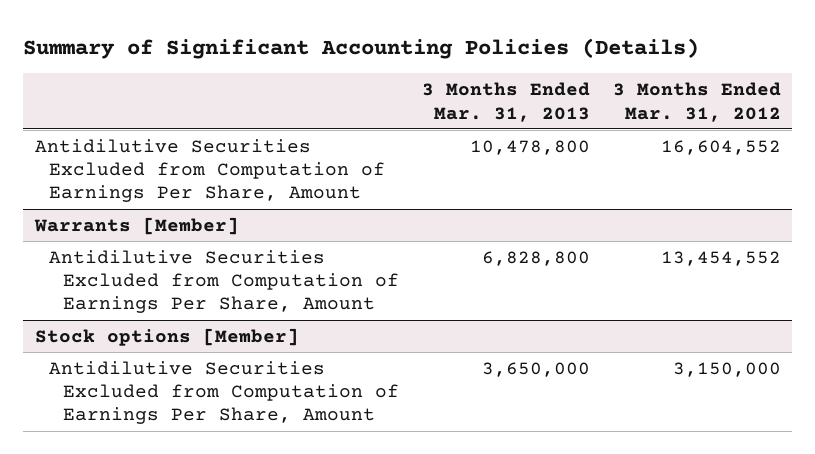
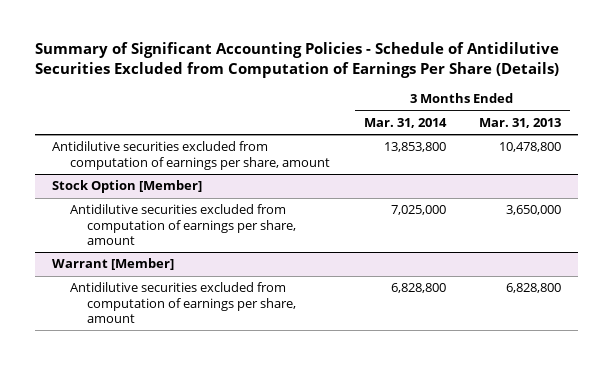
- Summary of Significant Accounting Policies (Details)
+ Summary of Significant Accounting Policies - Schedule of Antidilutive Securities Excluded from Computation of Earnings Per Share (Details)
- | 3 Months Ended Mar. 31, 2013 | 3 Months Ended Mar. 31, 2012
+ | 3 Months Ended Mar. 31, 2014 | 3 Months Ended Mar. 31, 2013
- Antidilutive Securities Excluded from Computation of Earnings Per Share, Amount | 10,478,800 | 16,604,552
- Warrants [Member]
- Antidilutive Securities Excluded from Computation of Earnings Per Share, Amount | 6,828,800 | 13,454,552
- Stock options [Member]
- Antidilutive Securities Excluded from Computation of Earnings Per Share, Amount | 3,650,000 | 3,150,000
+ Antidilutive securities excluded from computation of earnings per share, amount | 13,853,800 | 10,478,800
+ Stock Option [Member]
+ Antidilutive securities excluded from computation of earnings per share, amount | 7,025,000 | 3,650,000
+ Warrant [Member]
+ Antidilutive securities excluded from computation of earnings per share, amount | 6,828,800 | 6,828,800

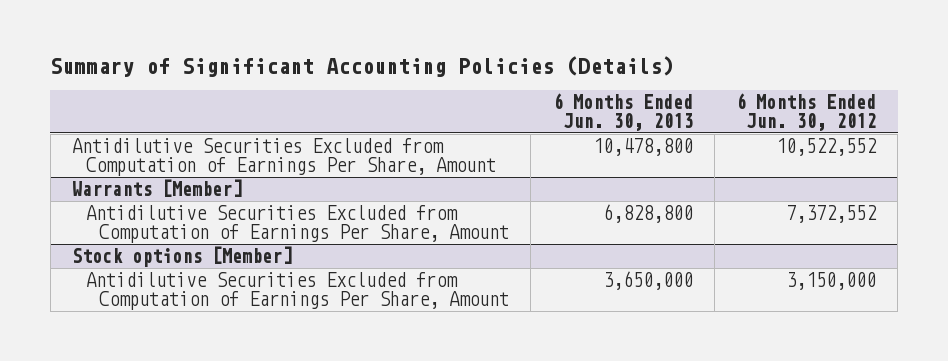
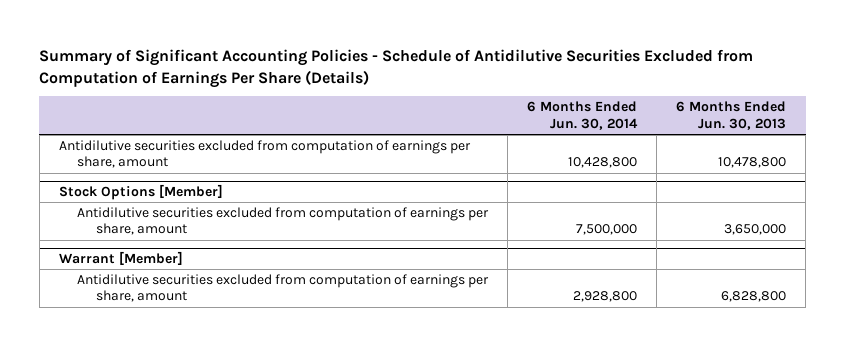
- Summary of Significant Accounting Policies (Details)
+ Summary of Significant Accounting Policies - Schedule of Antidilutive Securities Excluded from Computation of Earnings Per Share (Details)
- | 6 Months Ended Jun. 30, 2013 | 6 Months Ended Jun. 30, 2012
+ | 6 Months Ended Jun. 30, 2014 | 6 Months Ended Jun. 30, 2013
- Antidilutive Securities Excluded from Computation of Earnings Per Share, Amount | 10,478,800 | 10,522,552
- Warrants [Member]
- Antidilutive Securities Excluded from Computation of Earnings Per Share, Amount | 6,828,800 | 7,372,552
- Stock options [Member]
- Antidilutive Securities Excluded from Computation of Earnings Per Share, Amount | 3,650,000 | 3,150,000
+ Antidilutive securities excluded from computation of earnings per share, amount | 10,428,800 | 10,478,800
+ Stock Options [Member]
+ Antidilutive securities excluded from computation of earnings per share, amount | 7,500,000 | 3,650,000
+ Warrant [Member]
+ Antidilutive securities excluded from computation of earnings per share, amount | 2,928,800 | 6,828,800

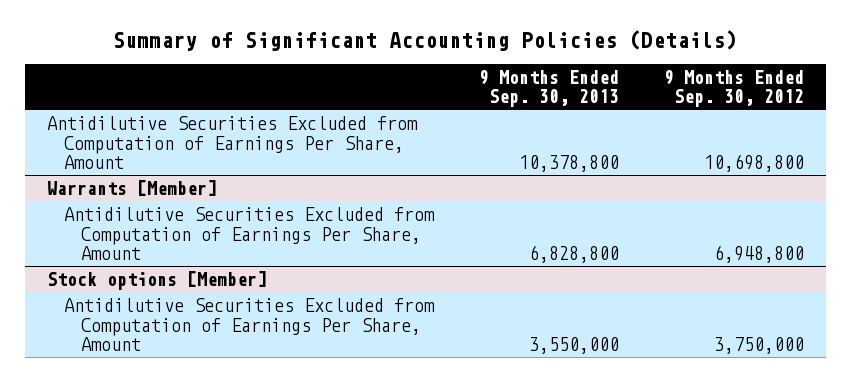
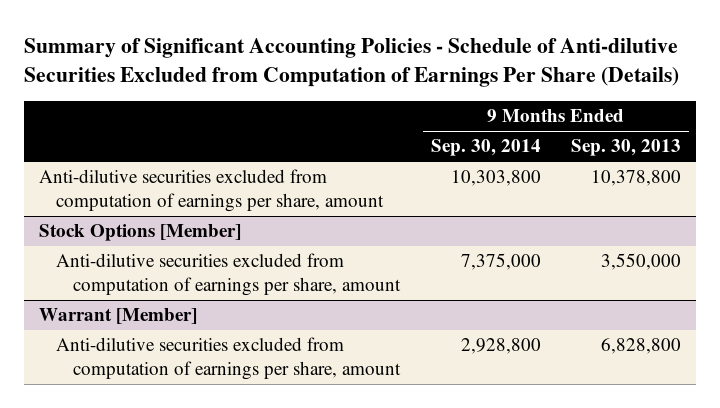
- Summary of Significant Accounting Policies (Details)
+ Summary of Significant Accounting Policies - Schedule of Anti-dilutive Securities Excluded from Computation of Earnings Per Share (Details)
- | 9 Months Ended Sep. 30, 2013 | 9 Months Ended Sep. 30, 2012
+ | 9 Months Ended Sep. 30, 2014 | 9 Months Ended Sep. 30, 2013
- Antidilutive Securities Excluded from Computation of Earnings Per Share, Amount | 10,378,800 | 10,698,800
- Warrants [Member]
- Antidilutive Securities Excluded from Computation of Earnings Per Share, Amount | 6,828,800 | 6,948,800
- Stock options [Member]
- Antidilutive Securities Excluded from Computation of Earnings Per Share, Amount | 3,550,000 | 3,750,000
+ Anti-dilutive securities excluded from computation of earnings per share, amount | 10,303,800 | 10,378,800
+ Stock Options [Member]
+ Anti-dilutive securities excluded from computation of earnings per share, amount | 7,375,000 | 3,550,000
+ Warrant [Member]
+ Anti-dilutive securities excluded from computation of earnings per share, amount | 2,928,800 | 6,828,800

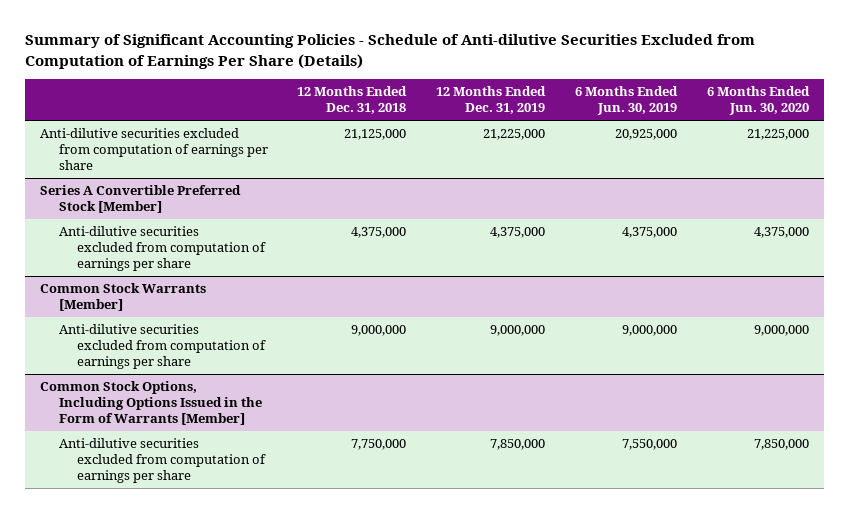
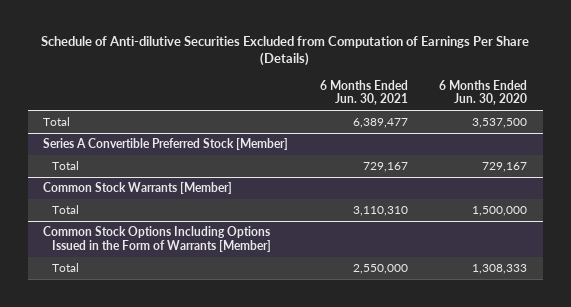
- Summary of Significant Accounting Policies - Schedule of Anti-dilutive Securities Excluded from Computation of Earnings Per Share (Details)
+ Schedule of Anti-dilutive Securities Excluded from Computation of Earnings Per Share (Details)
- | 12 Months Ended Dec. 31, 2018 | 12 Months Ended Dec. 31, 2019 | 6 Months Ended Jun. 30, 2019 | 6 Months Ended Jun. 30, 2020
+ | 6 Months Ended Jun. 30, 2021 | 6 Months Ended Jun. 30, 2020
- Anti-dilutive securities excluded from computation of earnings per share | 21,125,000 | 21,225,000 | 20,925,000 | 21,225,000
+ Total | 6,389,477 | 3,537,500
@ Series A Convertible Preferred Stock [Member]
- Anti-dilutive securities excluded from computation of earnings per share | 4,375,000 | 4,375,000 | 4,375,000 | 4,375,000
+ Total | 729,167 | 729,167
@ Common Stock Warrants [Member]
- Anti-dilutive securities excluded from computation of earnings per share | 9,000,000 | 9,000,000 | 9,000,000 | 9,000,000
- Common Stock Options, Including Options Issued in the Form of Warrants [Member]
- Anti-dilutive securities excluded from computation of earnings per share | 7,750,000 | 7,850,000 | 7,550,000 | 7,850,000
@ Common Stock Warrants [Member]
+ Total | 3,110,310 | 1,500,000
+ Common Stock Options Including Options Issued in the Form of Warrants [Member]
+ Total | 2,550,000 | 1,308,333

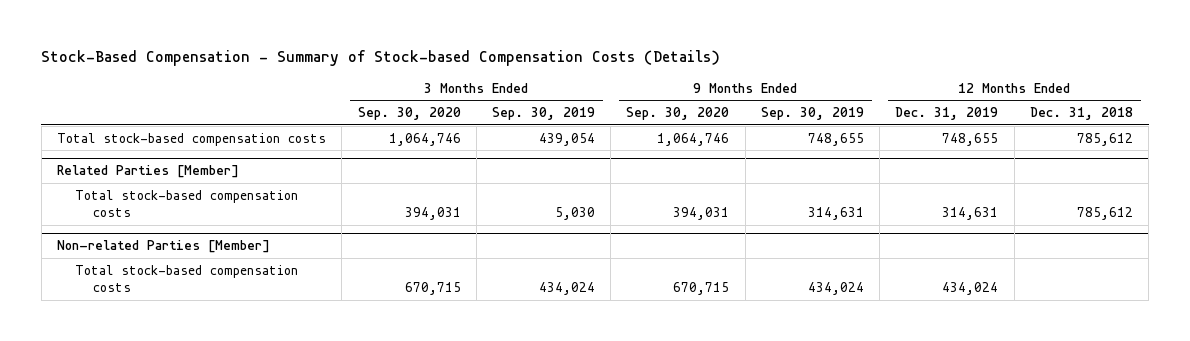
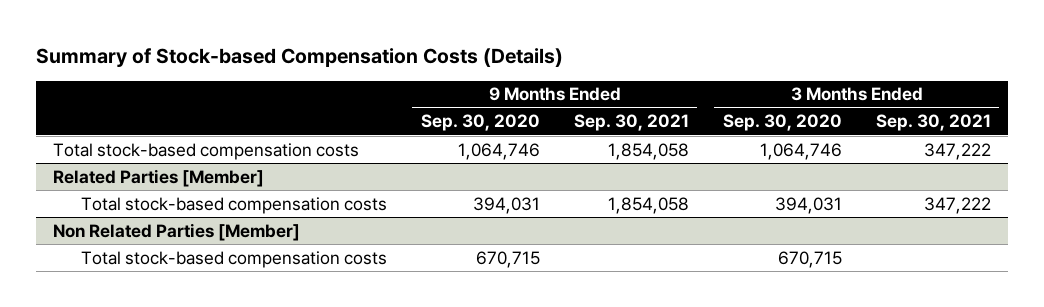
- Stock-Based Compensation - Summary of Stock-based Compensation Costs (Details)
+ Summary of Stock-based Compensation Costs (Details)
- | 3 Months Ended Sep. 30, 2020 | 3 Months Ended Sep. 30, 2019 | 9 Months Ended Sep. 30, 2020 | 9 Months Ended Sep. 30, 2019 | 12 Months Ended Dec. 31, 2019 | 12 Months Ended Dec. 31, 2018
+ | 9 Months Ended Sep. 30, 2020 | 9 Months Ended Sep. 30, 2021 | 3 Months Ended Sep. 30, 2020 | 3 Months Ended Sep. 30, 2021
- Non-related Parties [Member]
+ Non Related Parties [Member]

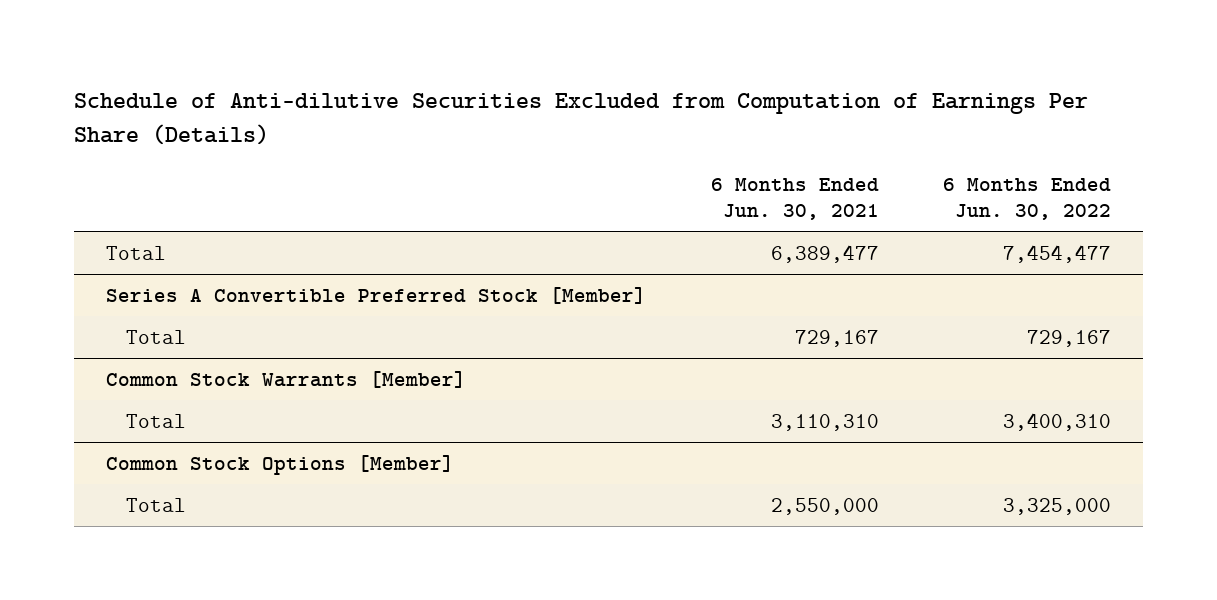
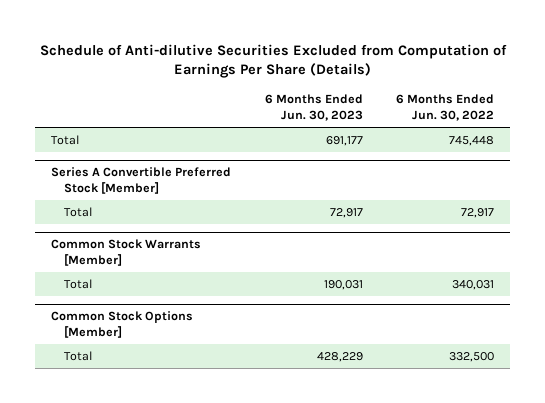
- | 6 Months Ended Jun. 30, 2021 | 6 Months Ended Jun. 30, 2022
+ | 6 Months Ended Jun. 30, 2023 | 6 Months Ended Jun. 30, 2022
- Total | 6,389,477 | 7,454,477
+ Total | 691,177 | 745,448
@ Series A Convertible Preferred Stock [Member]
- Total | 729,167 | 729,167
+ Total | 72,917 | 72,917
@ Common Stock Warrants [Member]
- Total | 3,110,310 | 3,400,310
+ Total | 190,031 | 340,031
@ Common Stock Options [Member]
- Total | 2,550,000 | 3,325,000
+ Total | 428,229 | 332,500

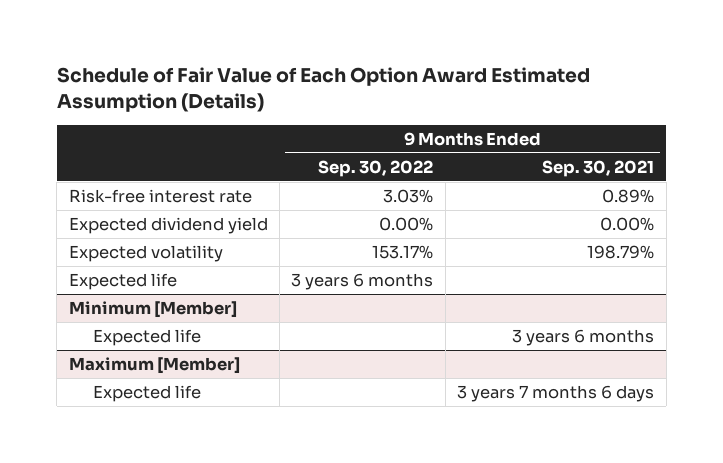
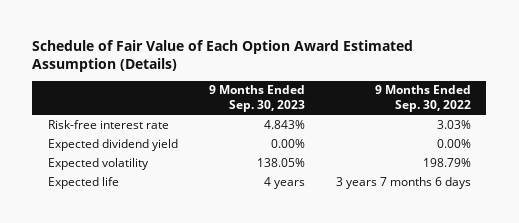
- | 9 Months Ended Sep. 30, 2022 | 9 Months Ended Sep. 30, 2021
+ | 9 Months Ended Sep. 30, 2023 | 9 Months Ended Sep. 30, 2022
- Expected volatility | 153.17% | 198.79%
- Expected life | 3 years 6 months |
- Minimum [Member]
- Expected life | | 3 years 6 months
- Maximum [Member]
- Expected life | | 3 years 7 months 6 days
+ Expected volatility | 138.05% | 198.79%
+ Expected life | 4 years | 3 years 7 months 6 days

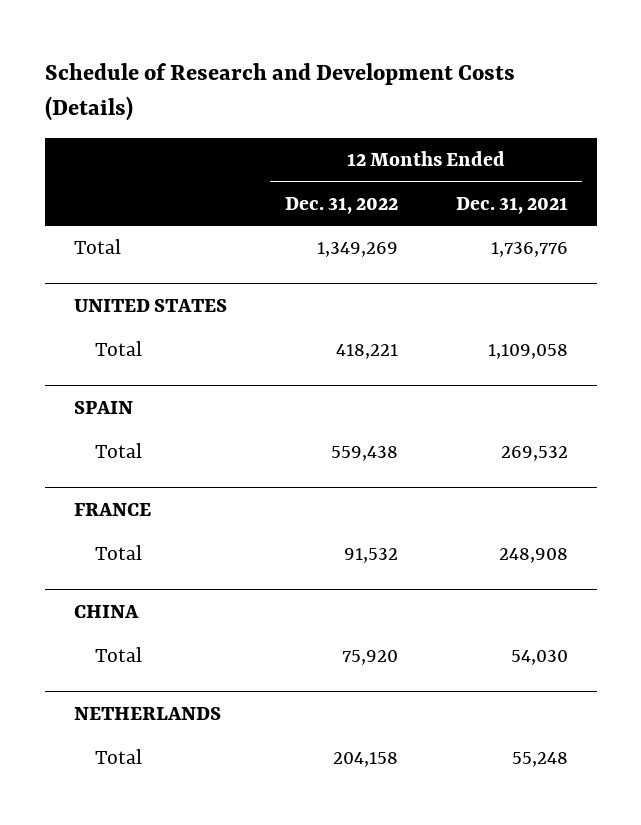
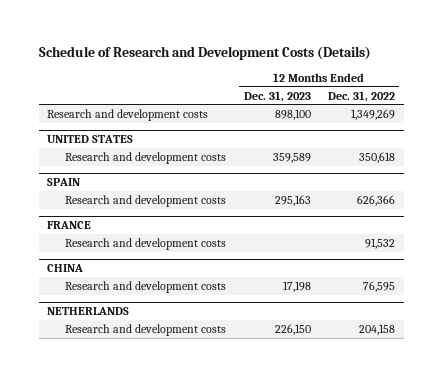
- | 12 Months Ended Dec. 31, 2022 | 12 Months Ended Dec. 31, 2021
+ | 12 Months Ended Dec. 31, 2023 | 12 Months Ended Dec. 31, 2022
- Total | 1,349,269 | 1,736,776
+ Research and development costs | 898,100 | 1,349,269
@ UNITED STATES
- Total | 418,221 | 1,109,058
+ Research and development costs | 359,589 | 350,618
@ SPAIN
- Total | 559,438 | 269,532
+ Research and development costs | 295,163 | 626,366
@ FRANCE
- Total | 91,532 | 248,908
+ Research and development costs | | 91,532
@ CHINA
- Total | 75,920 | 54,030
+ Research and development costs | 17,198 | 76,595
@ NETHERLANDS
- Total | 204,158 | 55,248
+ Research and development costs | 226,150 | 204,158

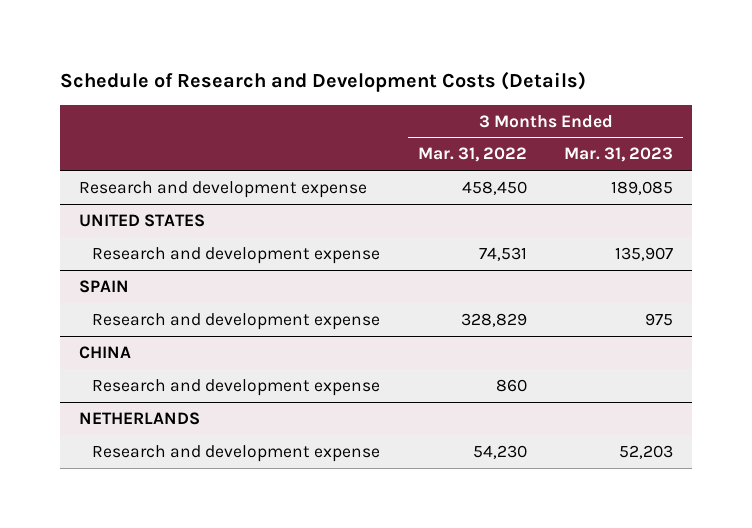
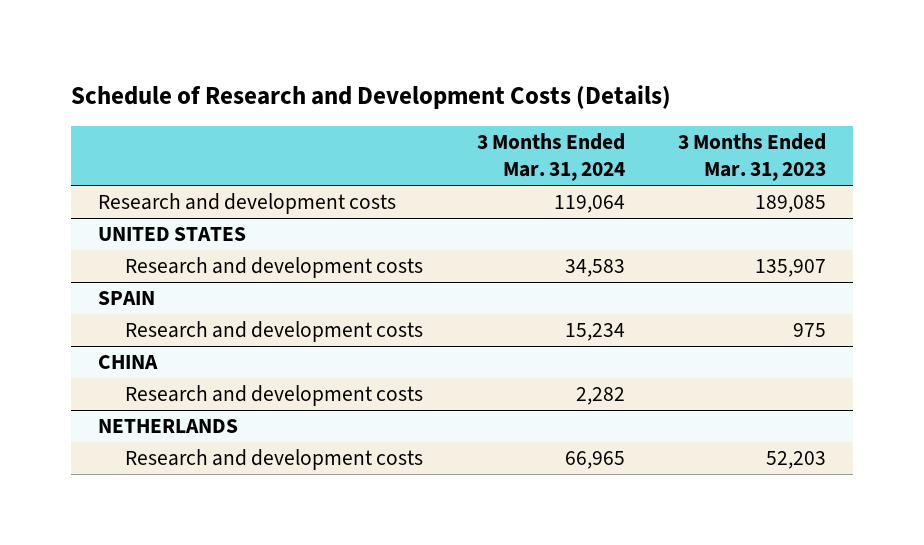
- | 3 Months Ended Mar. 31, 2022 | 3 Months Ended Mar. 31, 2023
+ | 3 Months Ended Mar. 31, 2024 | 3 Months Ended Mar. 31, 2023
- Research and development expense | 458,450 | 189,085
+ Research and development costs | 119,064 | 189,085
@ UNITED STATES
- Research and development expense | 74,531 | 135,907
+ Research and development costs | 34,583 | 135,907
@ SPAIN
- Research and development expense | 328,829 | 975
+ Research and development costs | 15,234 | 975
@ CHINA
- Research and development expense | 860 |
+ Research and development costs | 2,282 |
@ NETHERLANDS
- Research and development expense | 54,230 | 52,203
+ Research and development costs | 66,965 | 52,203

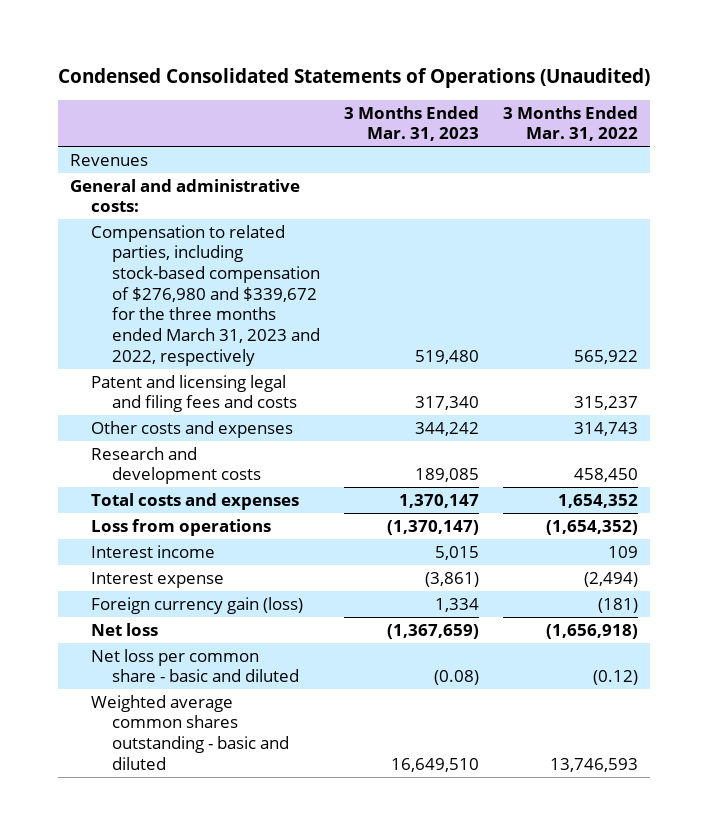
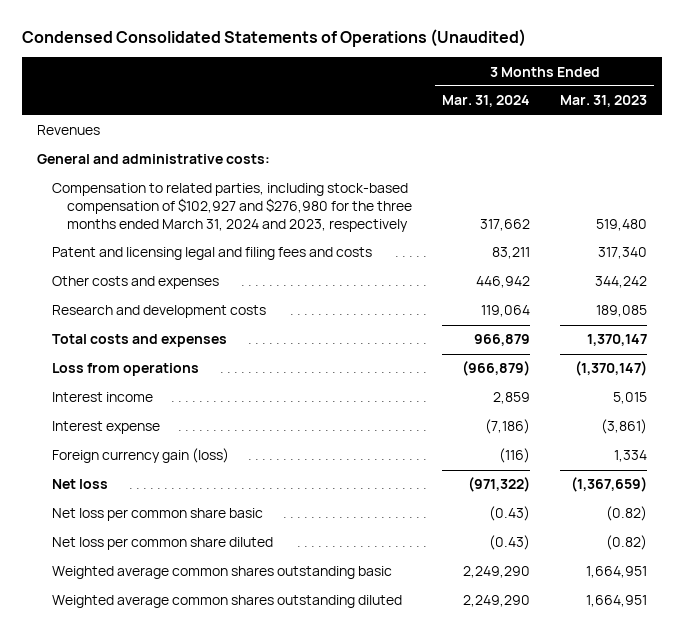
- | 3 Months Ended Mar. 31, 2023 | 3 Months Ended Mar. 31, 2022
+ | 3 Months Ended Mar. 31, 2024 | 3 Months Ended Mar. 31, 2023
- Compensation to related parties, including stock-based compensation of $276,980 and $339,672 for the three months ended March 31, 2023 and 2022, respectively | 519,480 | 565,922
+ Compensation to related parties, including stock-based compensation of $102,927 and $276,980 for the three months ended March 31, 2024 and 2023, respectively | 317,662 | 519,480
- Net loss per common share - basic and diluted | (0.08) | (0.12)
- Weighted average common shares outstanding - basic and diluted | 16,649,510 | 13,746,593
+ Net loss per common share basic | (0.43) | (0.82)
+ Net loss per common share diluted | (0.43) | (0.82)
+ Weighted average common shares outstanding basic | 2,249,290 | 1,664,951
+ Weighted average common shares outstanding diluted | 2,249,290 | 1,664,951

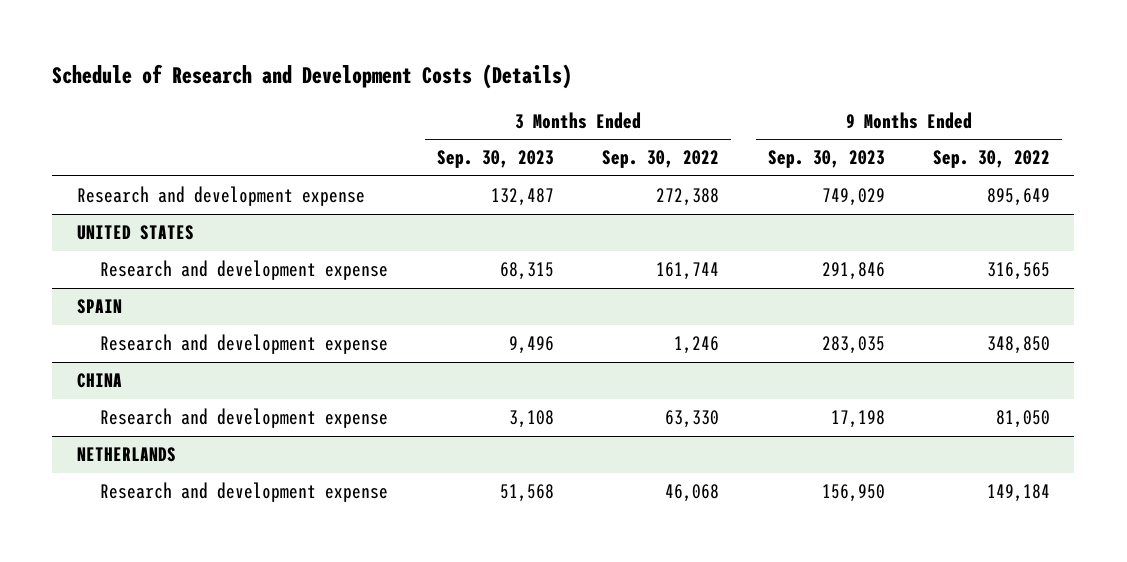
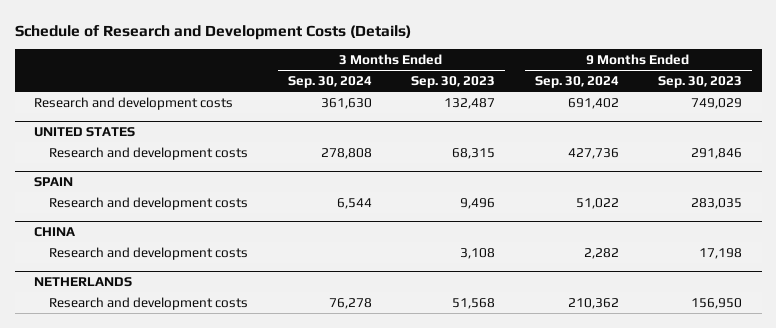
- | 3 Months Ended Sep. 30, 2023 | 3 Months Ended Sep. 30, 2022 | 9 Months Ended Sep. 30, 2023 | 9 Months Ended Sep. 30, 2022
+ | 3 Months Ended Sep. 30, 2024 | 3 Months Ended Sep. 30, 2023 | 9 Months Ended Sep. 30, 2024 | 9 Months Ended Sep. 30, 2023
- Research and development expense | 132,487 | 272,388 | 749,029 | 895,649
+ Research and development costs | 361,630 | 132,487 | 691,402 | 749,029
@ UNITED STATES
- Research and development expense | 68,315 | 161,744 | 291,846 | 316,565
+ Research and development costs | 278,808 | 68,315 | 427,736 | 291,846
@ SPAIN
- Research and development expense | 9,496 | 1,246 | 283,035 | 348,850
+ Research and development costs | 6,544 | 9,496 | 51,022 | 283,035
@ CHINA
- Research and development expense | 3,108 | 63,330 | 17,198 | 81,050
+ Research and development costs | | 3,108 | 2,282 | 17,198
@ NETHERLANDS
- Research and development expense | 51,568 | 46,068 | 156,950 | 149,184
+ Research and development costs | 76,278 | 51,568 | 210,362 | 156,950

